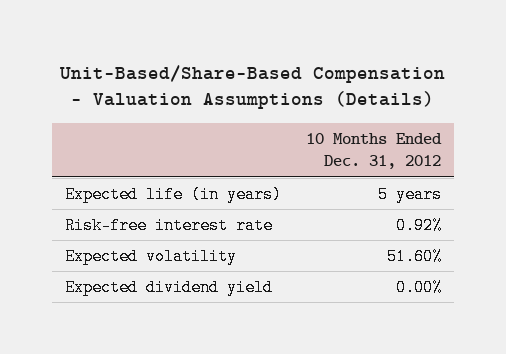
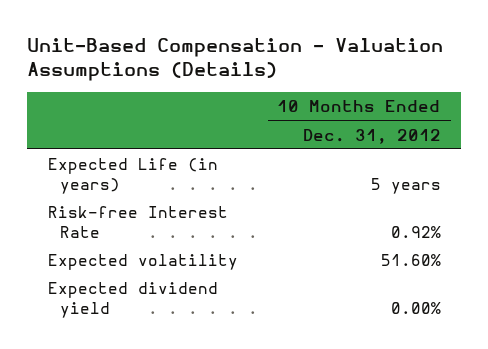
- Unit-Based/Share-Based Compensation - Valuation Assumptions (Details)
+ Unit-Based Compensation - Valuation Assumptions (Details)
- Expected life (in years) | 5 years
- Risk-free interest rate | 0.92%
+ Expected Life (in years) | 5 years
+ Risk-free Interest Rate | 0.92%

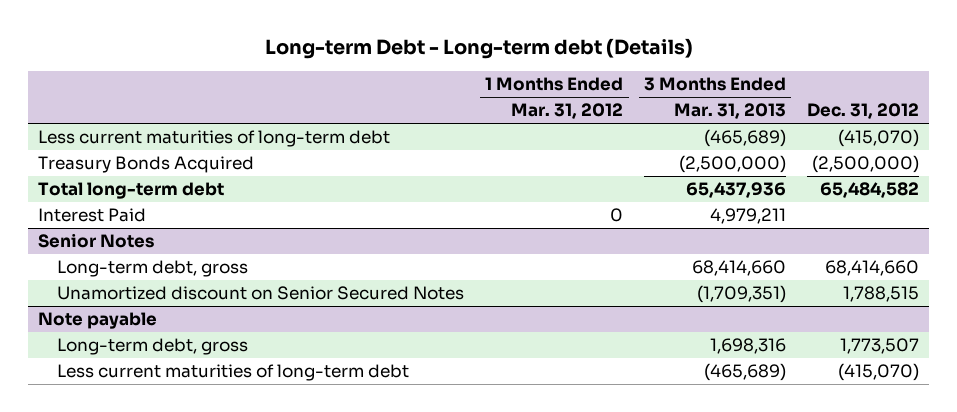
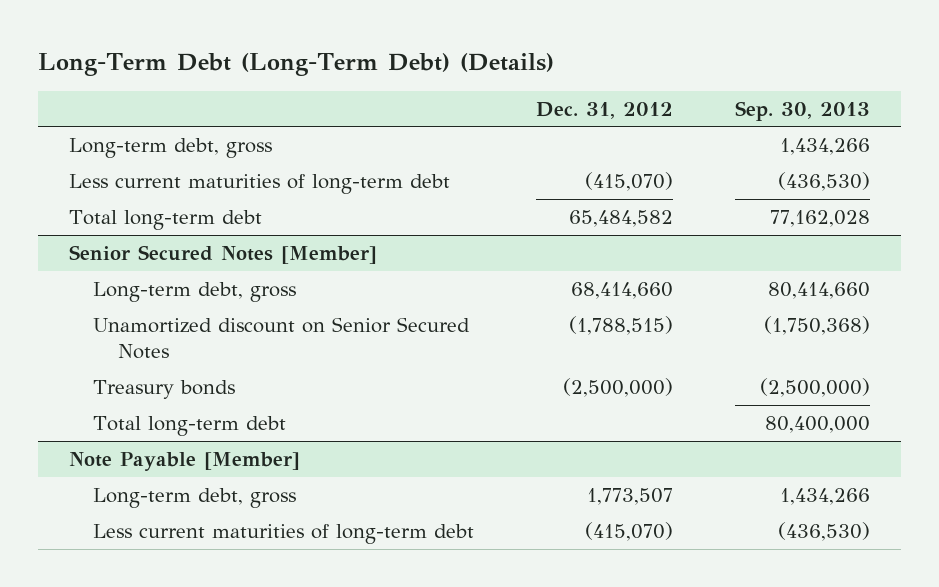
- Long-term Debt - Long-term debt (Details)
+ Long-Term Debt (Long-Term Debt) (Details)
- | 1 Months Ended Mar. 31, 2012 | 3 Months Ended Mar. 31, 2013 | Dec. 31, 2012
+ | Dec. 31, 2012 | Sep. 30, 2013
+ Long-term debt, gross | | 1,434,266
- Treasury Bonds Acquired | | (2,500,000) | (2,500,000)
- Interest Paid | 0 | 4,979,211 |
- Senior Notes
+ Senior Secured Notes [Member]
- Unamortized discount on Senior Secured Notes | | (1,709,351) | 1,788,515
- Note payable
+ Unamortized discount on Senior Secured Notes | (1,788,515) | (1,750,368)
+ Treasury bonds | (2,500,000) | (2,500,000)
+ Total long-term debt | | 80,400,000
+ Note Payable [Member]

